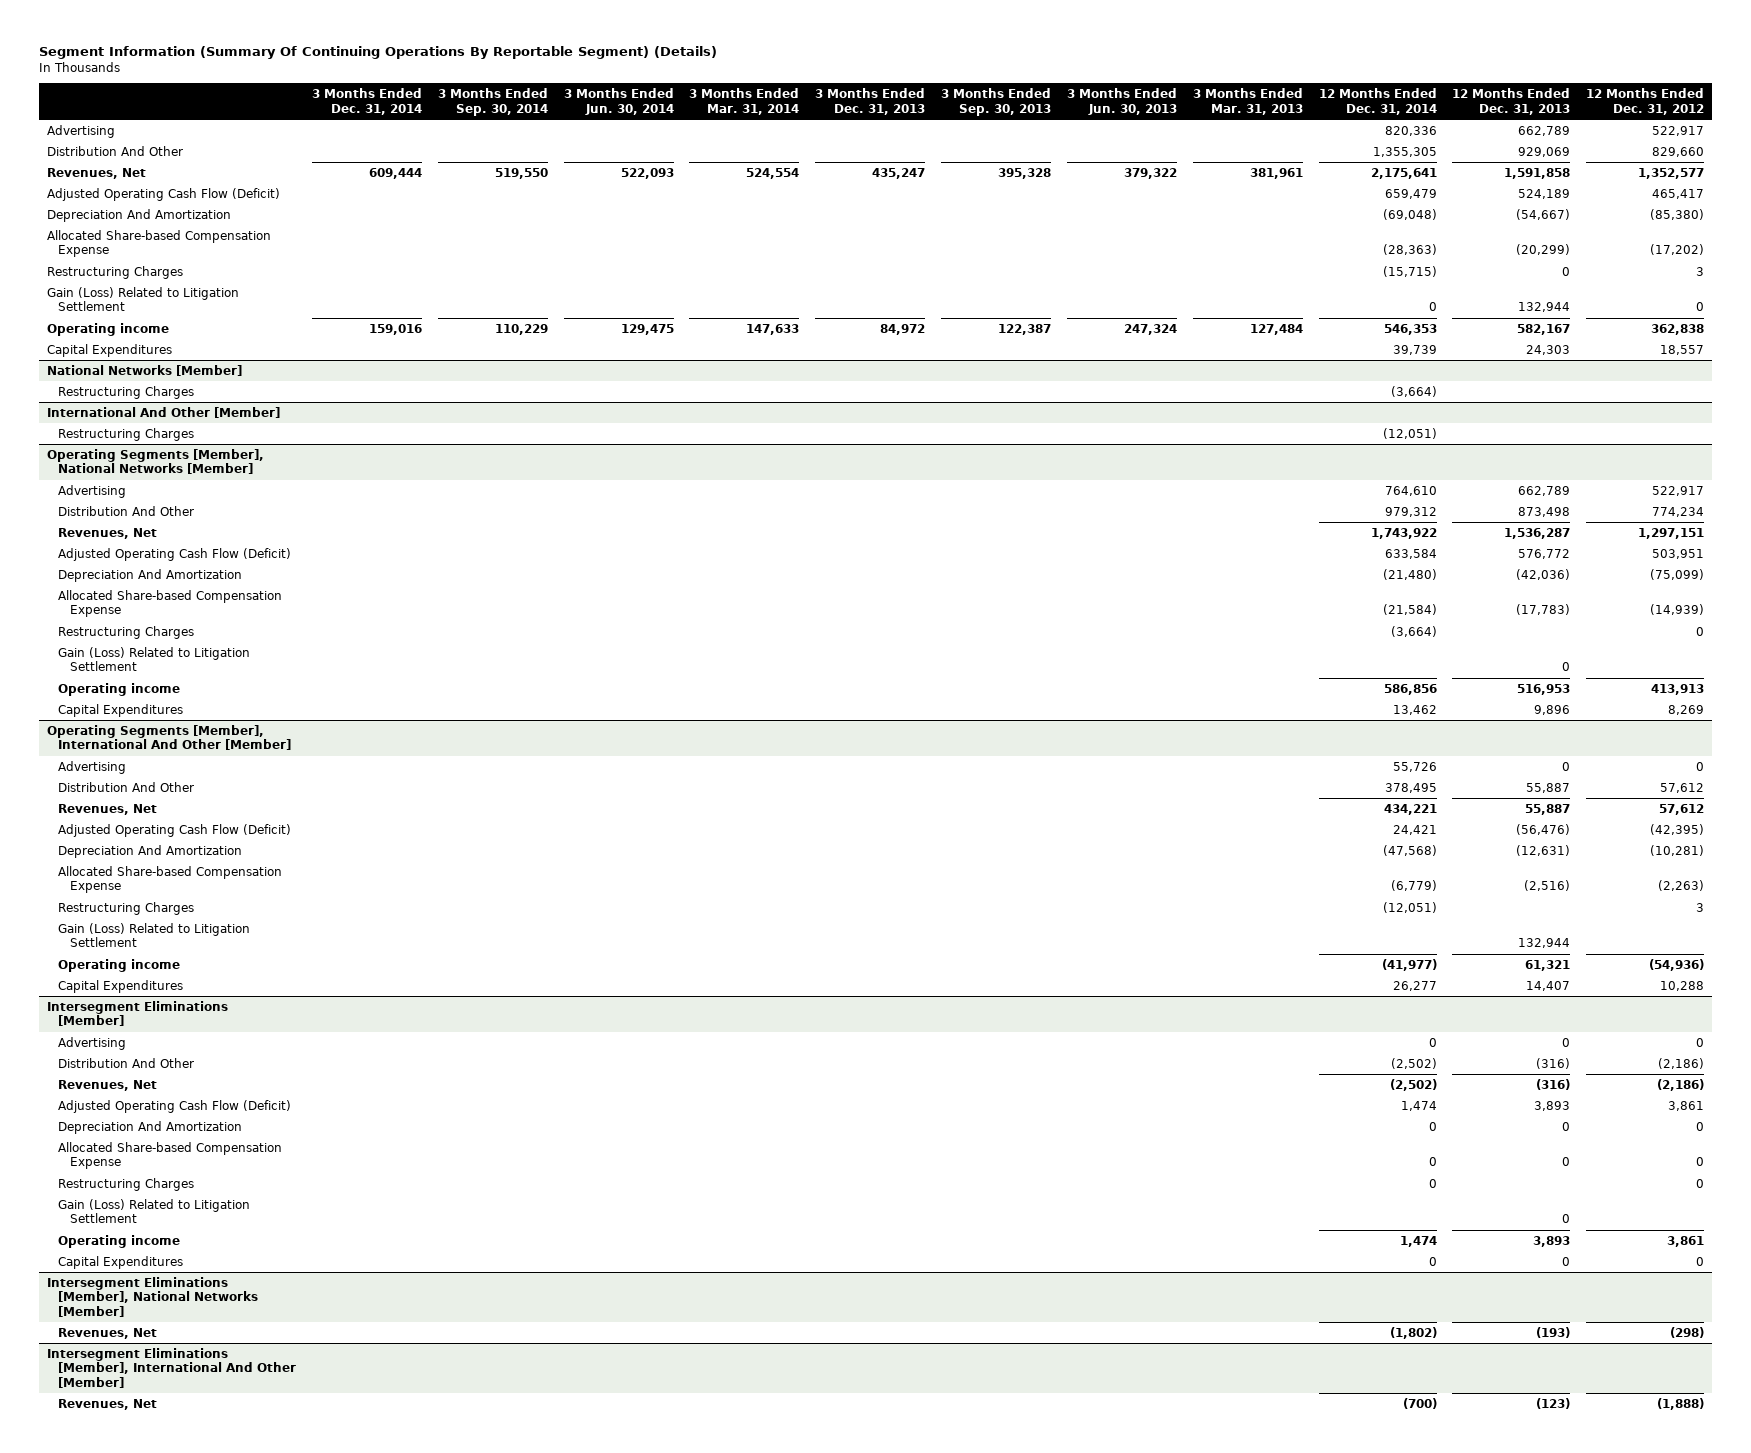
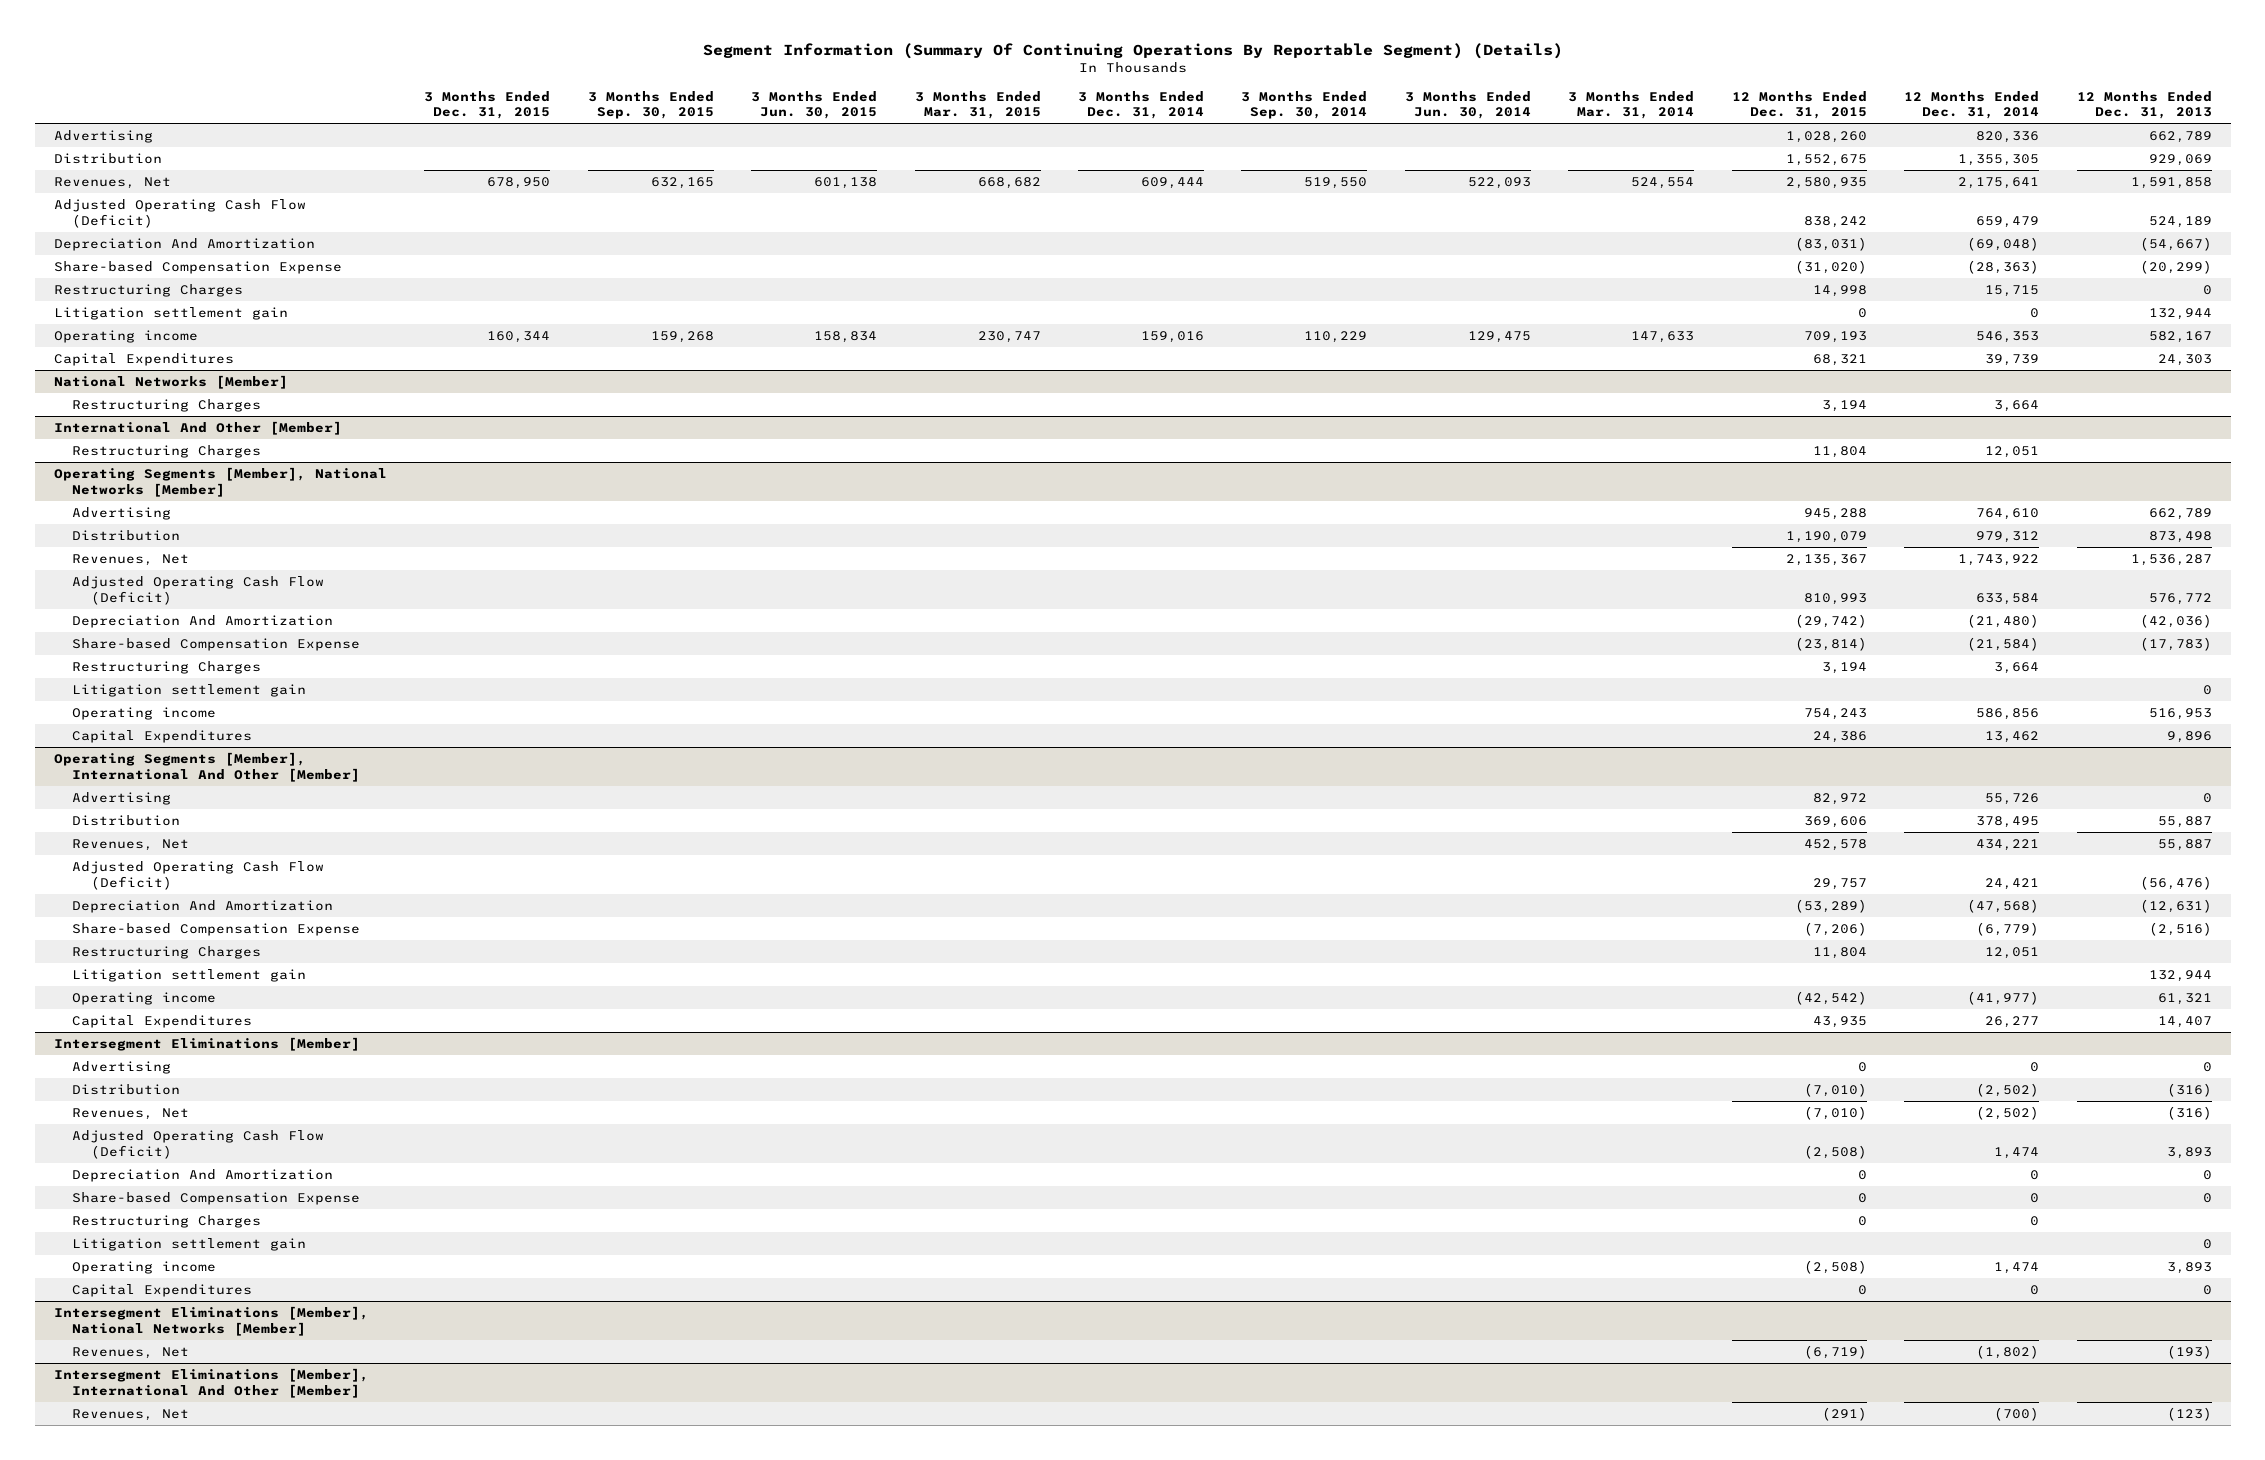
- | 3 Months Ended Dec. 31, 2014 | 3 Months Ended Sep. 30, 2014 | 3 Months Ended Jun. 30, 2014 | 3 Months Ended Mar. 31, 2014 | 3 Months Ended Dec. 31, 2013 | 3 Months Ended Sep. 30, 2013 | 3 Months Ended Jun. 30, 2013 | 3 Months Ended Mar. 31, 2013 | 12 Months Ended Dec. 31, 2014 | 12 Months Ended Dec. 31, 2013 | 12 Months Ended Dec. 31, 2012
+ | 3 Months Ended Dec. 31, 2015 | 3 Months Ended Sep. 30, 2015 | 3 Months Ended Jun. 30, 2015 | 3 Months Ended Mar. 31, 2015 | 3 Months Ended Dec. 31, 2014 | 3 Months Ended Sep. 30, 2014 | 3 Months Ended Jun. 30, 2014 | 3 Months Ended Mar. 31, 2014 | 12 Months Ended Dec. 31, 2015 | 12 Months Ended Dec. 31, 2014 | 12 Months Ended Dec. 31, 2013
- Distribution And Other | | | | | | | | | 1,355,305 | 929,069 | 829,660
+ Distribution | | | | | | | | | 1,552,675 | 1,355,305 | 929,069
- Allocated Share-based Compensation Expense | | | | | | | | | (28,363) | (20,299) | (17,202)
- Restructuring Charges | | | | | | | | | (15,715) | 0 | 3
- Gain (Loss) Related to Litigation Settlement | | | | | | | | | 0 | 132,944 | 0
+ Share-based Compensation Expense | | | | | | | | | (31,020) | (28,363) | (20,299)
+ Restructuring Charges | | | | | | | | | 14,998 | 15,715 | 0
+ Litigation settlement gain | | | | | | | | | 0 | 0 | 132,944
@ National Networks [Member]
- Restructuring Charges | | | | | | | | | (3,664) | |
+ Restructuring Charges | | | | | | | | | 3,194 | 3,664 |
@ International And Other [Member]
- Restructuring Charges | | | | | | | | | (12,051) | |
+ Restructuring Charges | | | | | | | | | 11,804 | 12,051 |
@ Operating Segments [Member], National Networks [Member]
- Distribution And Other | | | | | | | | | 979,312 | 873,498 | 774,234
+ Distribution | | | | | | | | | 1,190,079 | 979,312 | 873,498
- Allocated Share-based Compensation Expense | | | | | | | | | (21,584) | (17,783) | (14,939)
- Restructuring Charges | | | | | | | | | (3,664) | | 0
- Gain (Loss) Related to Litigation Settlement | | | | | | | | | | 0 |
+ Share-based Compensation Expense | | | | | | | | | (23,814) | (21,584) | (17,783)
+ Restructuring Charges | | | | | | | | | 3,194 | 3,664 |
+ Litigation settlement gain | | | | | | | | | | | 0
@ Operating Segments [Member], International And Other [Member]
- Distribution And Other | | | | | | | | | 378,495 | 55,887 | 57,612
+ Distribution | | | | | | | | | 369,606 | 378,495 | 55,887
- Allocated Share-based Compensation Expense | | | | | | | | | (6,779) | (2,516) | (2,263)
- Restructuring Charges | | | | | | | | | (12,051) | | 3
- Gain (Loss) Related to Litigation Settlement | | | | | | | | | | 132,944 |
+ Share-based Compensation Expense | | | | | | | | | (7,206) | (6,779) | (2,516)
+ Restructuring Charges | | | | | | | | | 11,804 | 12,051 |
+ Litigation settlement gain | | | | | | | | | | | 132,944
@ Intersegment Eliminations [Member]
- Distribution And Other | | | | | | | | | (2,502) | (316) | (2,186)
+ Distribution | | | | | | | | | (7,010) | (2,502) | (316)
- Allocated Share-based Compensation Expense | | | | | | | | | 0 | 0 | 0
+ Share-based Compensation Expense | | | | | | | | | 0 | 0 | 0
- Gain (Loss) Related to Litigation Settlement | | | | | | | | | | 0 |
+ Litigation settlement gain | | | | | | | | | | | 0

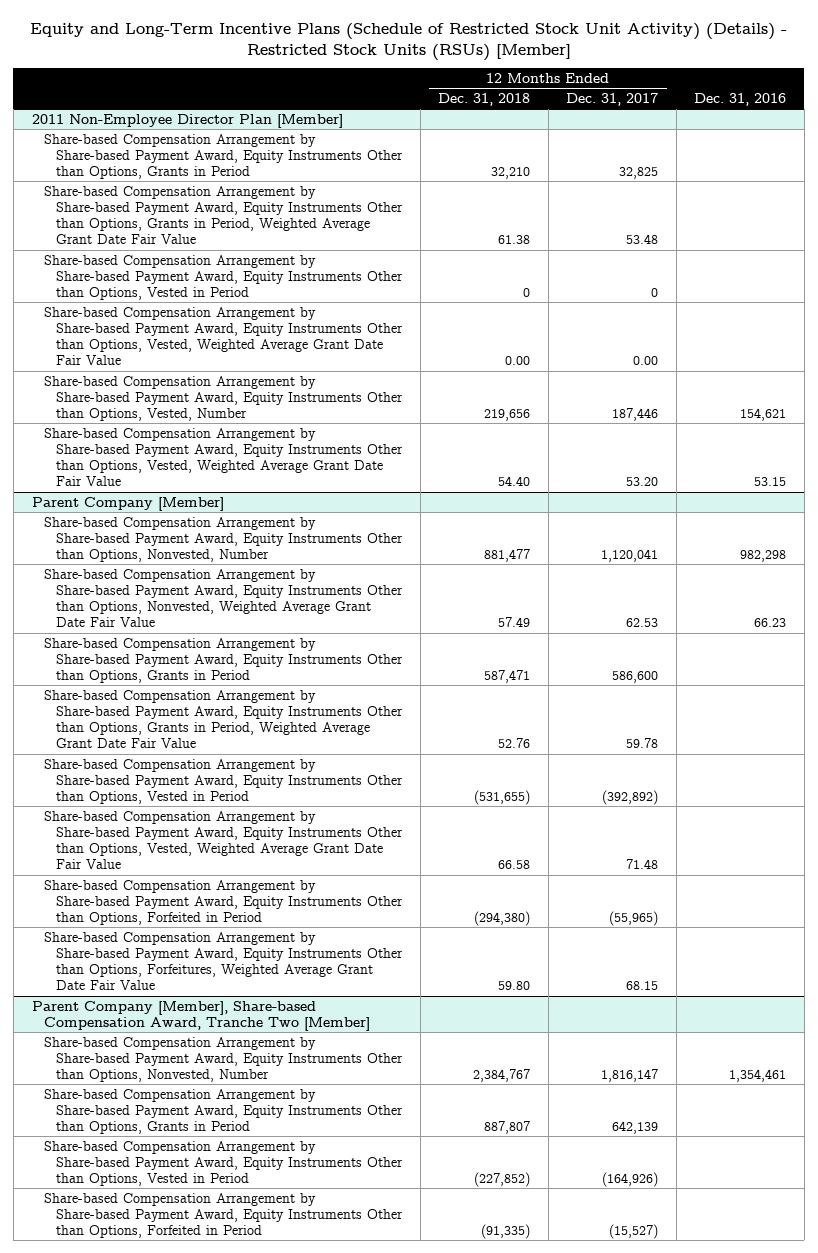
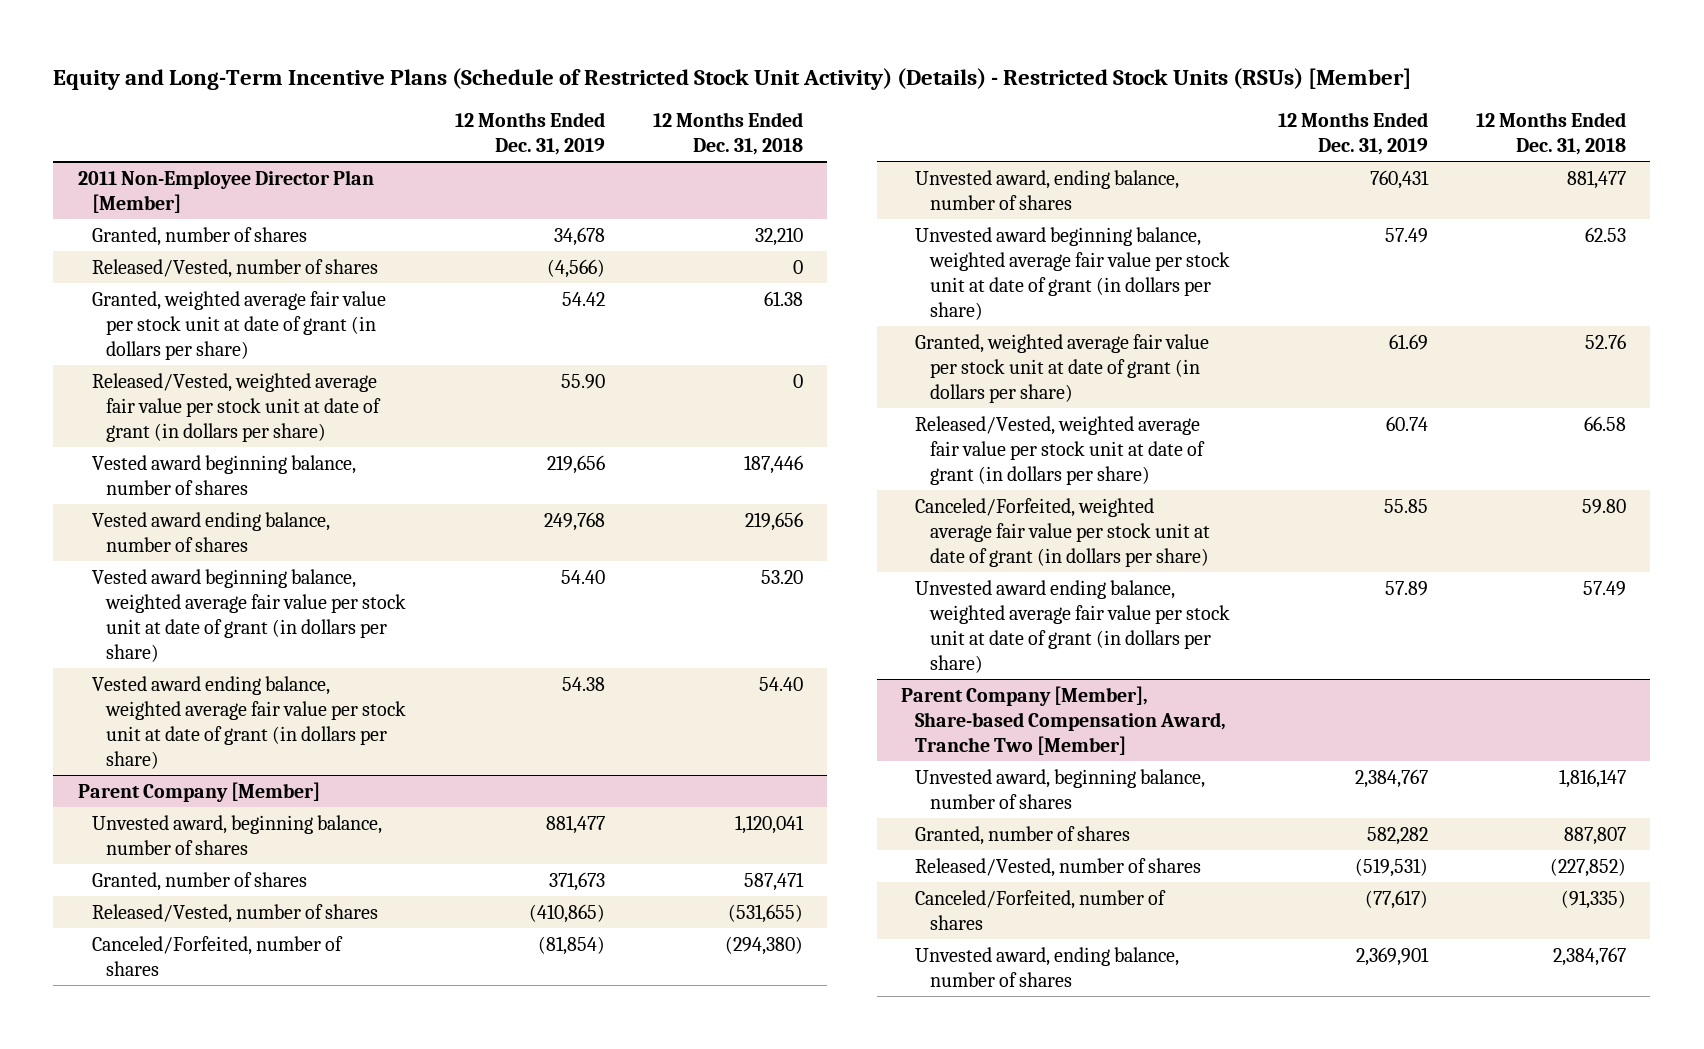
- | 12 Months Ended Dec. 31, 2018 | 12 Months Ended Dec. 31, 2017 | Dec. 31, 2016
+ | 12 Months Ended Dec. 31, 2019 | 12 Months Ended Dec. 31, 2018
@ 2011 Non-Employee Director Plan [Member]
- Share-based Compensation Arrangement by Share-based Payment Award, Equity Instruments Other than Options, Grants in Period | 32,210 | 32,825 |
- Share-based Compensation Arrangement by Share-based Payment Award, Equity Instruments Other than Options, Grants in Period, Weighted Average Grant Date Fair Value | 61.38 | 53.48 |
- Share-based Compensation Arrangement by Share-based Payment Award, Equity Instruments Other than Options, Vested in Period | 0 | 0 |
- Share-based Compensation Arrangement by Share-based Payment Award, Equity Instruments Other than Options, Vested, Weighted Average Grant Date Fair Value | 0.00 | 0.00 |
- Share-based Compensation Arrangement by Share-based Payment Award, Equity Instruments Other than Options, Vested, Number | 219,656 | 187,446 | 154,621
- Share-based Compensation Arrangement by Share-based Payment Award, Equity Instruments Other than Options, Vested, Weighted Average Grant Date Fair Value | 54.40 | 53.20 | 53.15
+ Granted, number of shares | 34,678 | 32,210
+ Released/Vested, number of shares | (4,566) | 0
+ Granted, weighted average fair value per stock unit at date of grant (in dollars per share) | 54.42 | 61.38
+ Released/Vested, weighted average fair value per stock unit at date of grant (in dollars per share) | 55.90 | 0
+ Vested award beginning balance, number of shares | 219,656 | 187,446
+ Vested award ending balance, number of shares | 249,768 | 219,656
+ Vested award beginning balance, weighted average fair value per stock unit at date of grant (in dollars per share) | 54.40 | 53.20
+ Vested award ending balance, weighted average fair value per stock unit at date of grant (in dollars per share) | 54.38 | 54.40
@ Parent Company [Member]
- Share-based Compensation Arrangement by Share-based Payment Award, Equity Instruments Other than Options, Nonvested, Number | 881,477 | 1,120,041 | 982,298
- Share-based Compensation Arrangement by Share-based Payment Award, Equity Instruments Other than Options, Nonvested, Weighted Average Grant Date Fair Value | 57.49 | 62.53 | 66.23
- Share-based Compensation Arrangement by Share-based Payment Award, Equity Instruments Other than Options, Grants in Period | 587,471 | 586,600 |
- Share-based Compensation Arrangement by Share-based Payment Award, Equity Instruments Other than Options, Grants in Period, Weighted Average Grant Date Fair Value | 52.76 | 59.78 |
- Share-based Compensation Arrangement by Share-based Payment Award, Equity Instruments Other than Options, Vested in Period | (531,655) | (392,892) |
- Share-based Compensation Arrangement by Share-based Payment Award, Equity Instruments Other than Options, Vested, Weighted Average Grant Date Fair Value | 66.58 | 71.48 |
- Share-based Compensation Arrangement by Share-based Payment Award, Equity Instruments Other than Options, Forfeited in Period | (294,380) | (55,965) |
- Share-based Compensation Arrangement by Share-based Payment Award, Equity Instruments Other than Options, Forfeitures, Weighted Average Grant Date Fair Value | 59.80 | 68.15 |
+ Unvested award, beginning balance, number of shares | 881,477 | 1,120,041
+ Granted, number of shares | 371,673 | 587,471
+ Released/Vested, number of shares | (410,865) | (531,655)
+ Canceled/Forfeited, number of shares | (81,854) | (294,380)
+ Unvested award, ending balance, number of shares | 760,431 | 881,477
+ Unvested award beginning balance, weighted average fair value per stock unit at date of grant (in dollars per share) | 57.49 | 62.53
+ Granted, weighted average fair value per stock unit at date of grant (in dollars per share) | 61.69 | 52.76
+ Released/Vested, weighted average fair value per stock unit at date of grant (in dollars per share) | 60.74 | 66.58
+ Canceled/Forfeited, weighted average fair value per stock unit at date of grant (in dollars per share) | 55.85 | 59.80
+ Unvested award ending balance, weighted average fair value per stock unit at date of grant (in dollars per share) | 57.89 | 57.49
@ Parent Company [Member], Share-based Compensation Award, Tranche Two [Member]
- Share-based Compensation Arrangement by Share-based Payment Award, Equity Instruments Other than Options, Nonvested, Number | 2,384,767 | 1,816,147 | 1,354,461
- Share-based Compensation Arrangement by Share-based Payment Award, Equity Instruments Other than Options, Grants in Period | 887,807 | 642,139 |
- Share-based Compensation Arrangement by Share-based Payment Award, Equity Instruments Other than Options, Vested in Period | (227,852) | (164,926) |
- Share-based Compensation Arrangement by Share-based Payment Award, Equity Instruments Other than Options, Forfeited in Period | (91,335) | (15,527) |
+ Unvested award, beginning balance, number of shares | 2,384,767 | 1,816,147
+ Granted, number of shares | 582,282 | 887,807
+ Released/Vested, number of shares | (519,531) | (227,852)
+ Canceled/Forfeited, number of shares | (77,617) | (91,335)
+ Unvested award, ending balance, number of shares | 2,369,901 | 2,384,767

